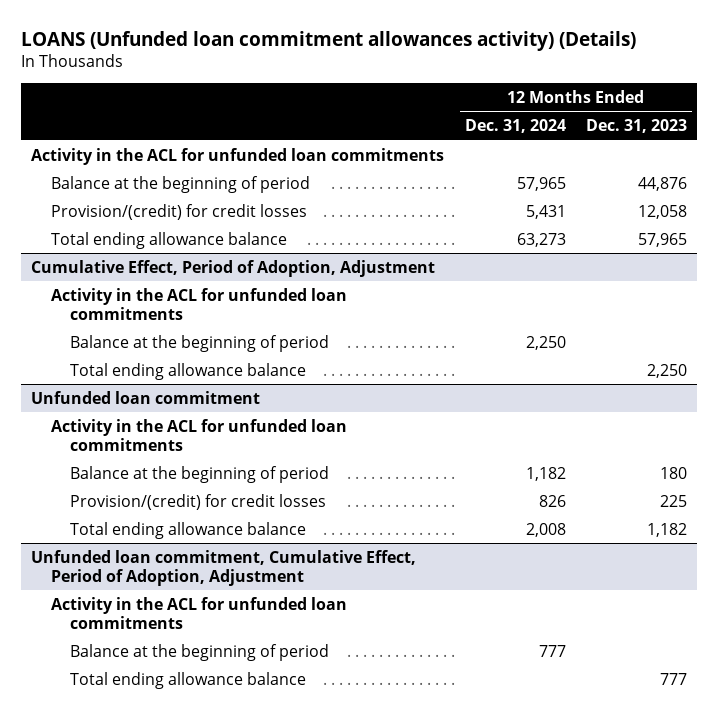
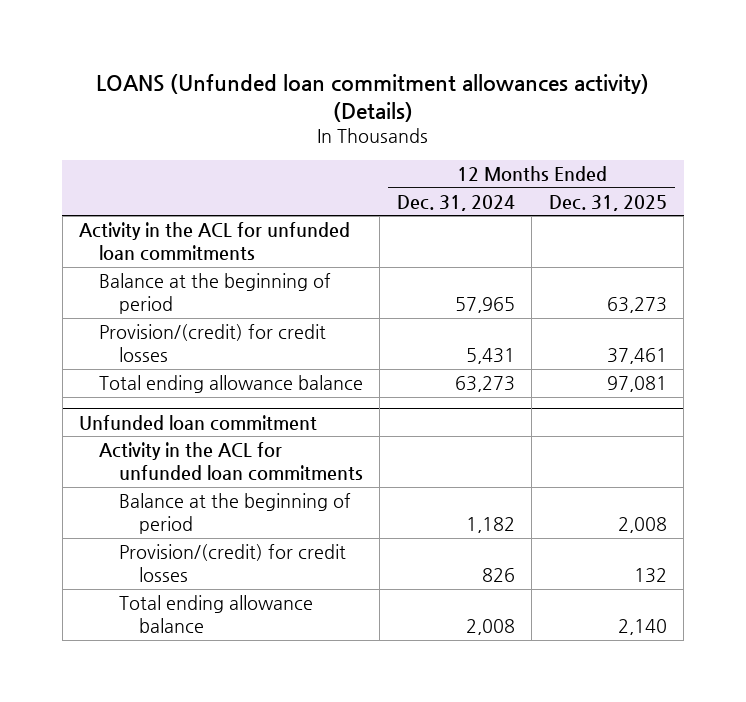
- | 12 Months Ended Dec. 31, 2024 | 12 Months Ended Dec. 31, 2023
+ | 12 Months Ended Dec. 31, 2024 | 12 Months Ended Dec. 31, 2025
- Cumulative Effect, Period of Adoption, Adjustment
- Activity in the ACL for unfunded loan commitments
- Balance at the beginning of period | 2,250 |
- Total ending allowance balance | | 2,250
- Unfunded loan commitment, Cumulative Effect, Period of Adoption, Adjustment
- Activity in the ACL for unfunded loan commitments
- Balance at the beginning of period | 777 |
- Total ending allowance balance | | 777

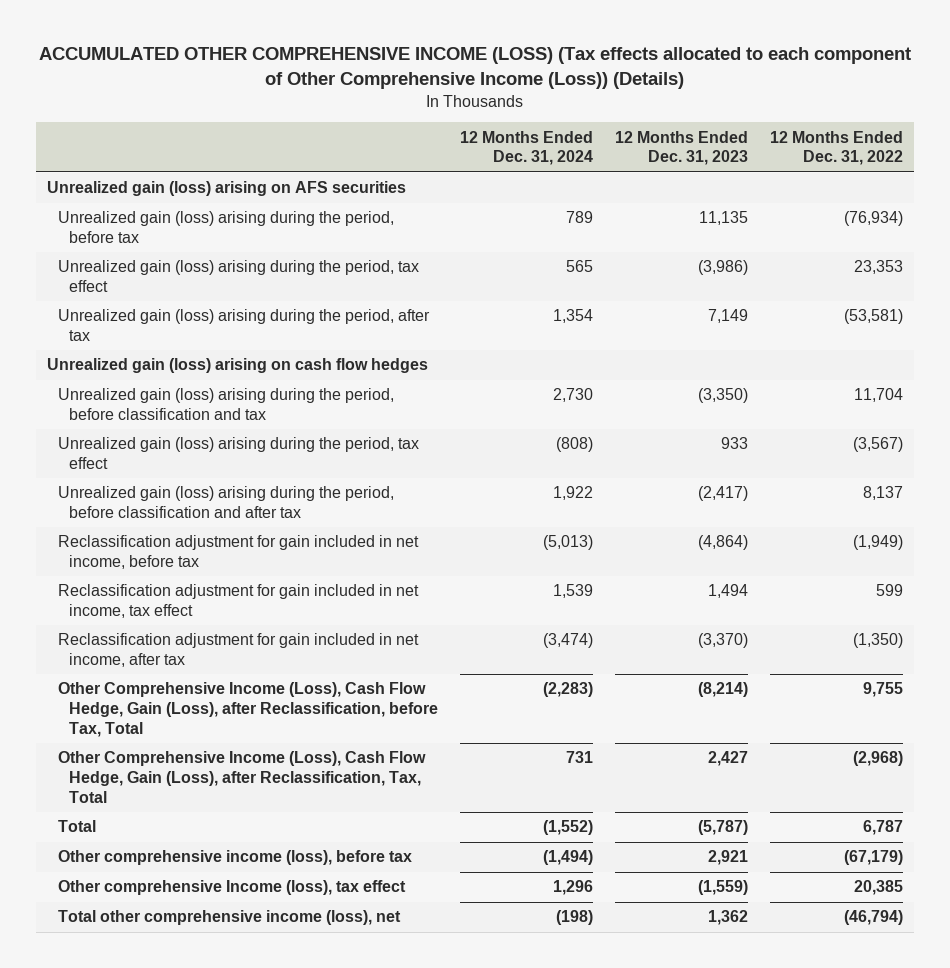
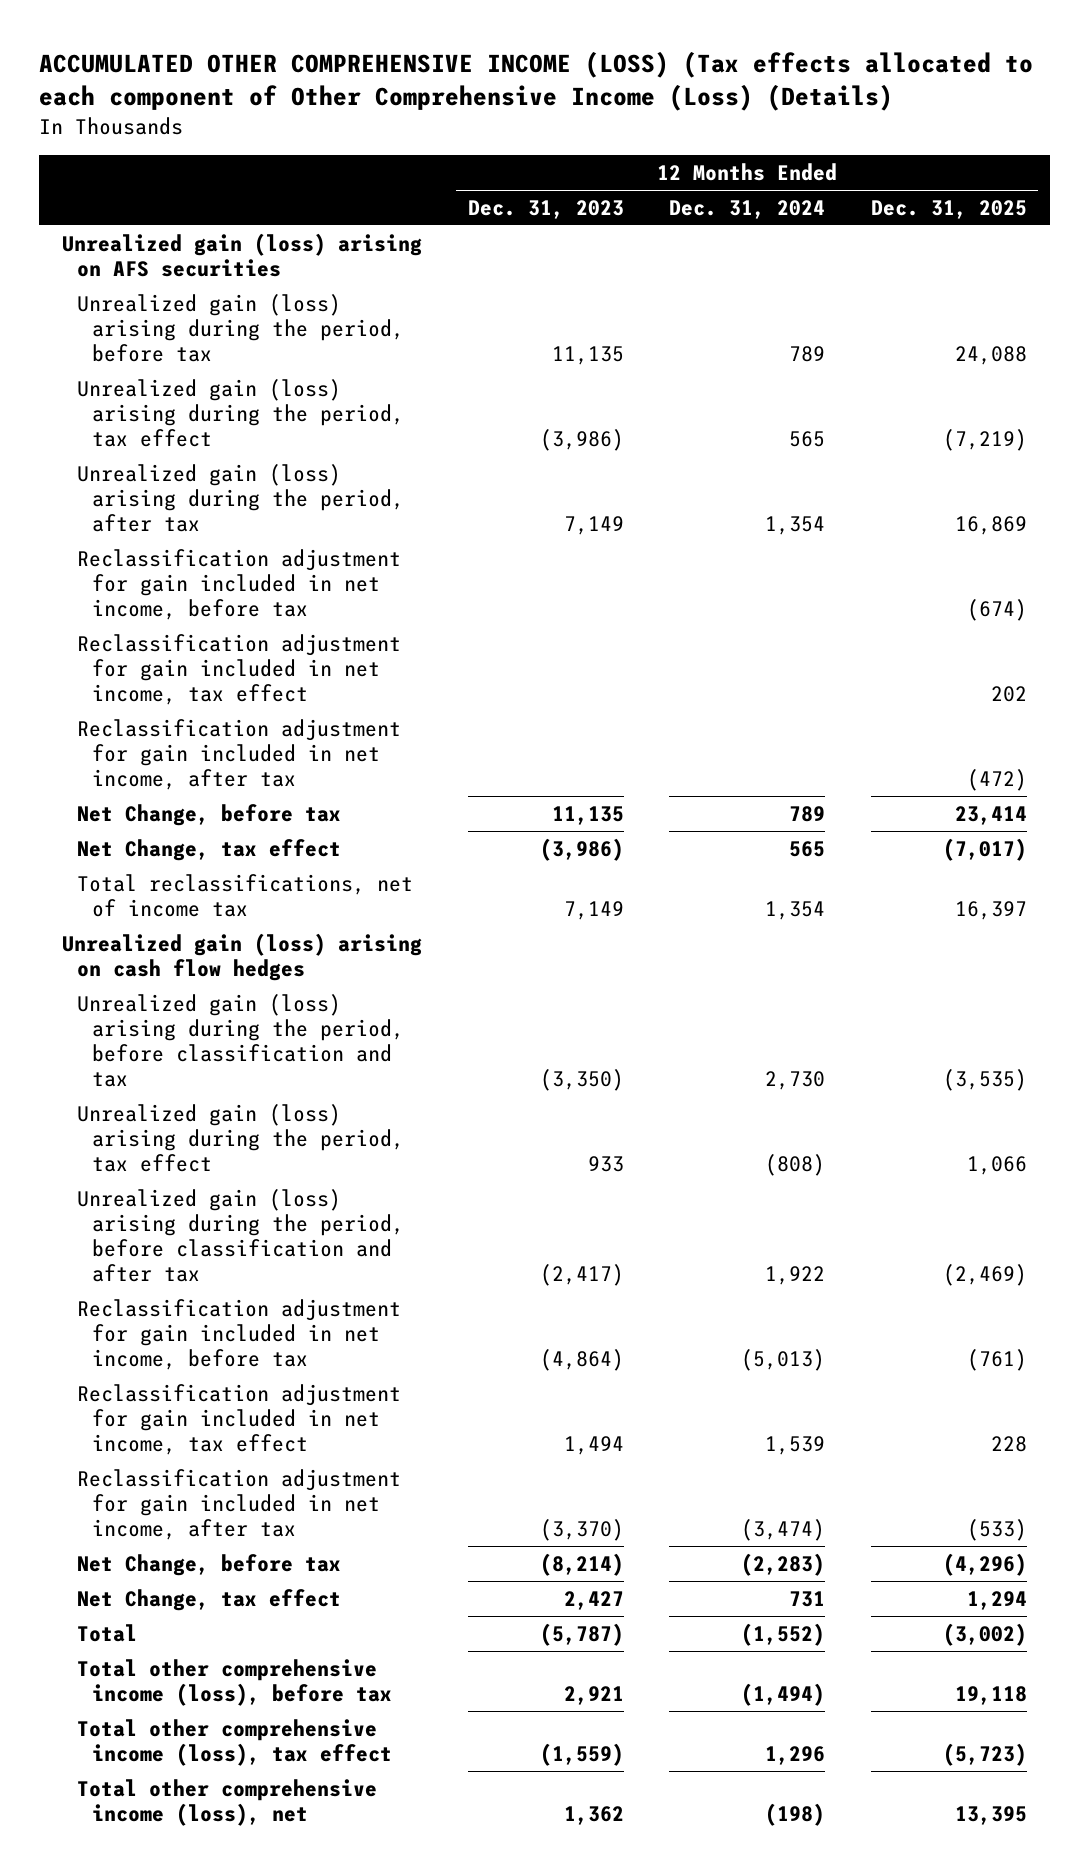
- ACCUMULATED OTHER COMPREHENSIVE INCOME (LOSS) (Tax effects allocated to each component of Other Comprehensive Income (Loss)) (Details)
+ ACCUMULATED OTHER COMPREHENSIVE INCOME (LOSS) (Tax effects allocated to each component of Other Comprehensive Income (Loss) (Details)
- | 12 Months Ended Dec. 31, 2024 | 12 Months Ended Dec. 31, 2023 | 12 Months Ended Dec. 31, 2022
+ | 12 Months Ended Dec. 31, 2023 | 12 Months Ended Dec. 31, 2024 | 12 Months Ended Dec. 31, 2025
+ Reclassification adjustment for gain included in net income, before tax | | | (674)
+ Reclassification adjustment for gain included in net income, tax effect | | | 202
+ Reclassification adjustment for gain included in net income, after tax | | | (472)
+ Net Change, before tax | 11,135 | 789 | 23,414
+ Net Change, tax effect | (3,986) | 565 | (7,017)
+ Total reclassifications, net of income tax | 7,149 | 1,354 | 16,397
- Other Comprehensive Income (Loss), Cash Flow Hedge, Gain (Loss), after Reclassification, before Tax, Total | (2,283) | (8,214) | 9,755
- Other Comprehensive Income (Loss), Cash Flow Hedge, Gain (Loss), after Reclassification, Tax, Total | 731 | 2,427 | (2,968)
+ Net Change, before tax | (8,214) | (2,283) | (4,296)
+ Net Change, tax effect | 2,427 | 731 | 1,294
- Other comprehensive income (loss), before tax | (1,494) | 2,921 | (67,179)
- Other comprehensive Income (loss), tax effect | 1,296 | (1,559) | 20,385
+ Total other comprehensive income (loss), before tax | 2,921 | (1,494) | 19,118
+ Total other comprehensive income (loss), tax effect | (1,559) | 1,296 | (5,723)

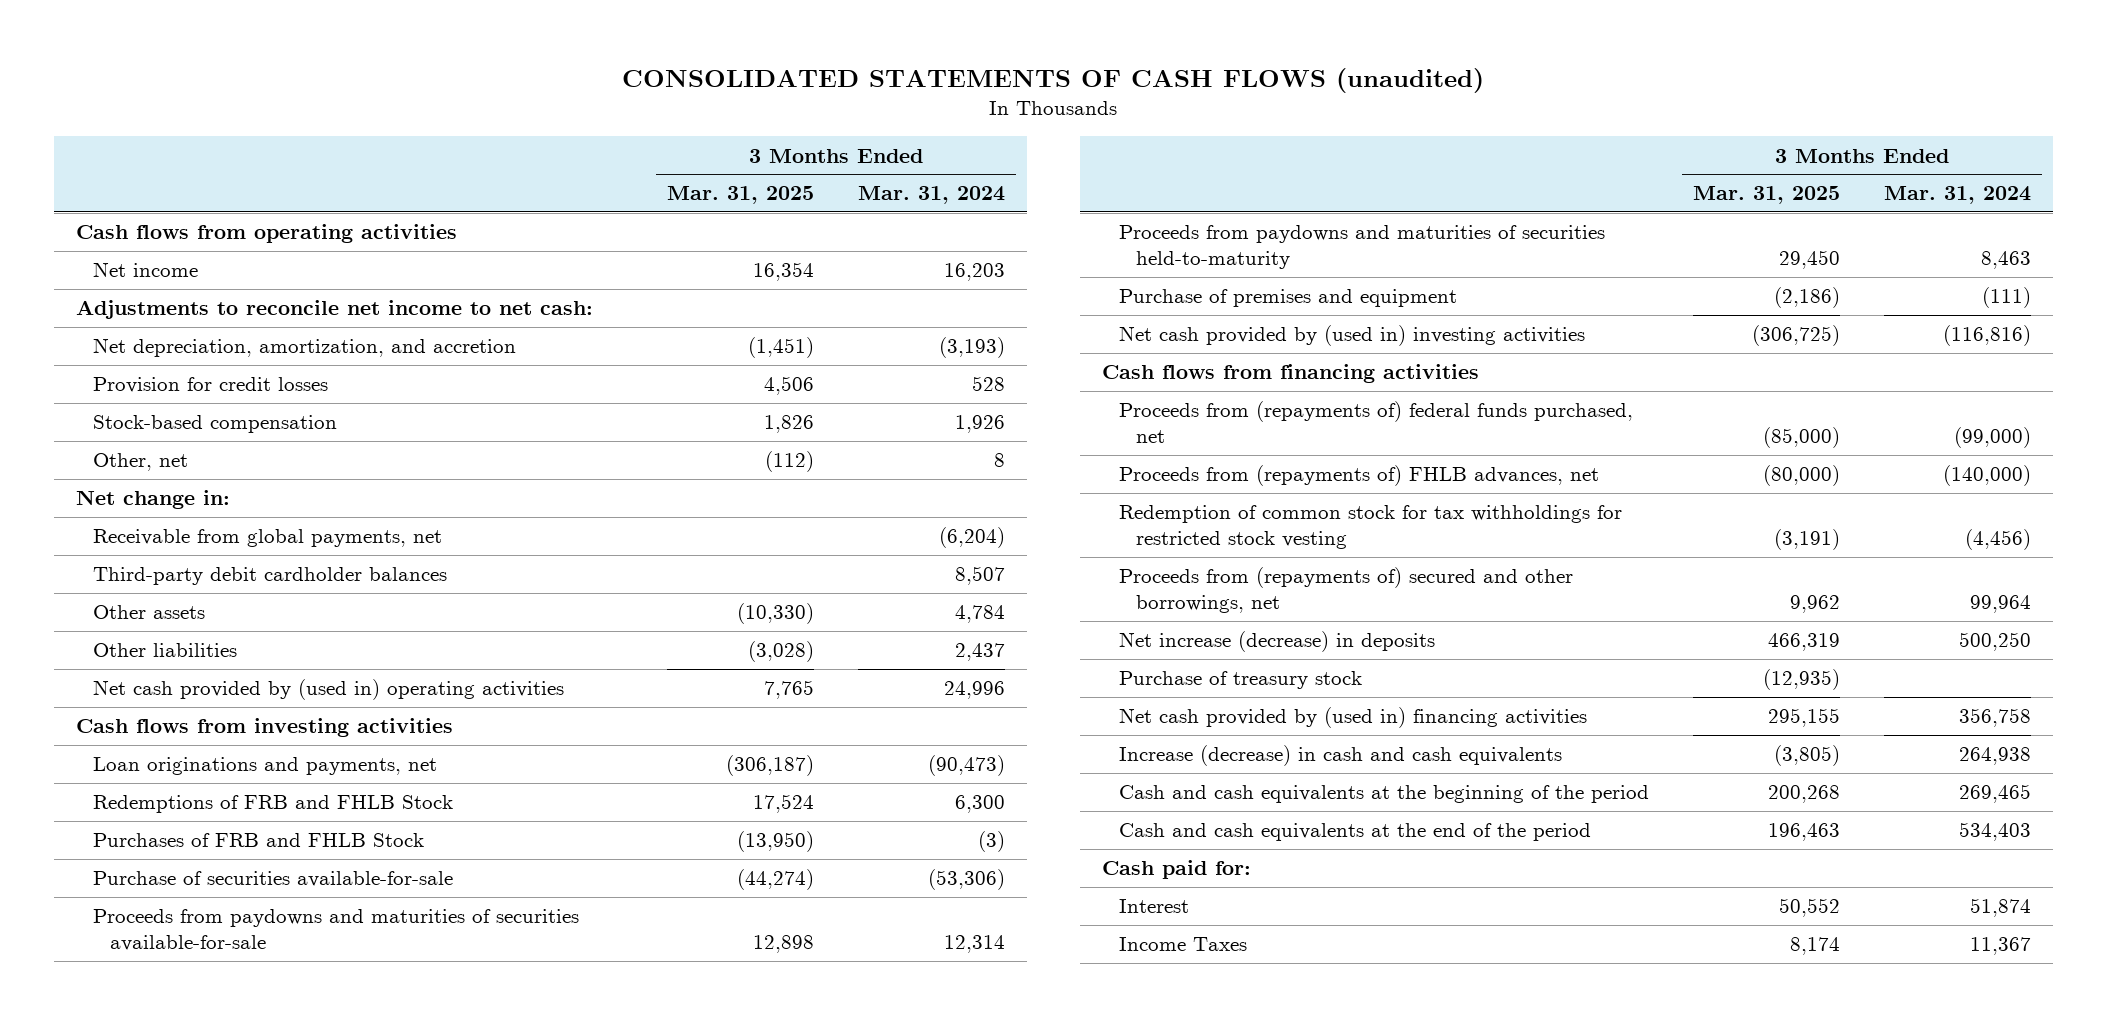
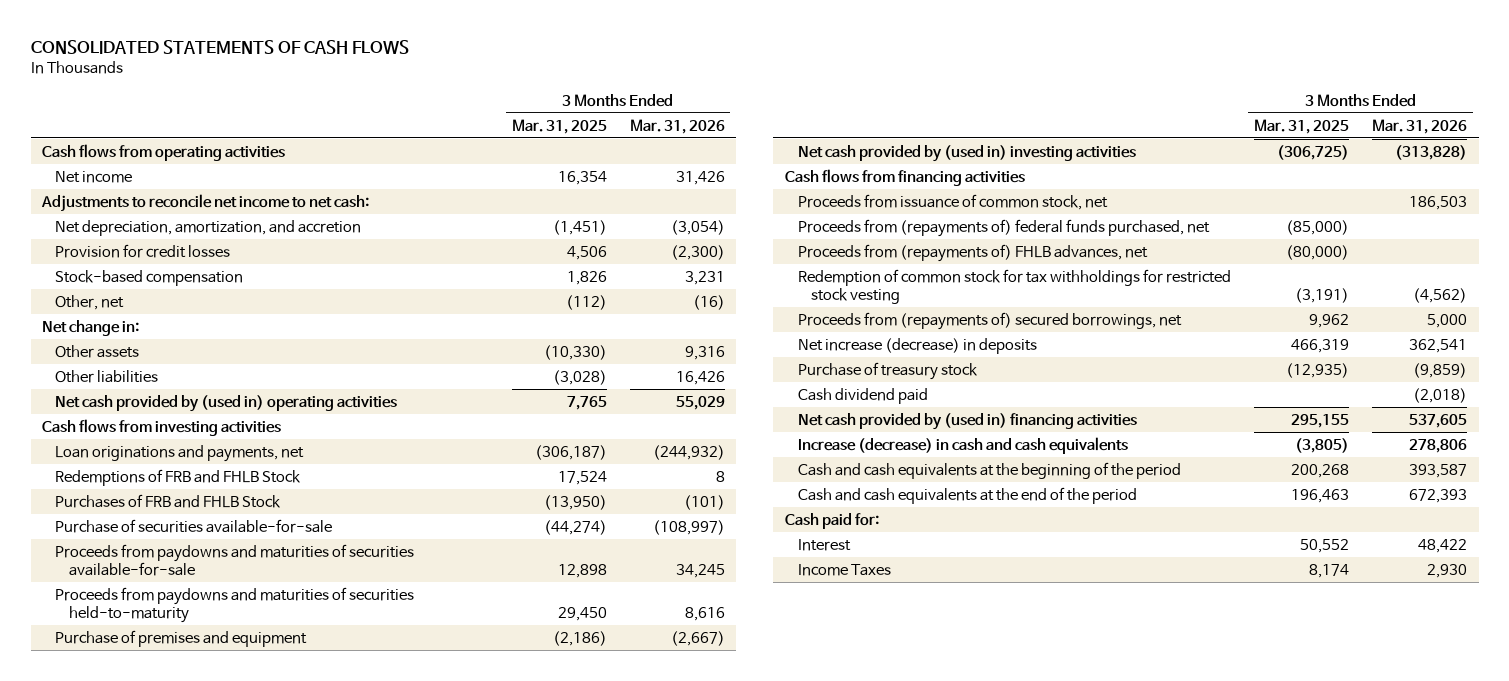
- CONSOLIDATED STATEMENTS OF CASH FLOWS (unaudited)
+ CONSOLIDATED STATEMENTS OF CASH FLOWS
- | 3 Months Ended Mar. 31, 2025 | 3 Months Ended Mar. 31, 2024
+ | 3 Months Ended Mar. 31, 2025 | 3 Months Ended Mar. 31, 2026
- Receivable from global payments, net | | (6,204)
- Third-party debit cardholder balances | | 8,507
+ Proceeds from issuance of common stock, net | | 186,503
- Proceeds from (repayments of) secured and other borrowings, net | 9,962 | 99,964
+ Proceeds from (repayments of) secured borrowings, net | 9,962 | 5,000
+ Cash dividend paid | | (2,018)

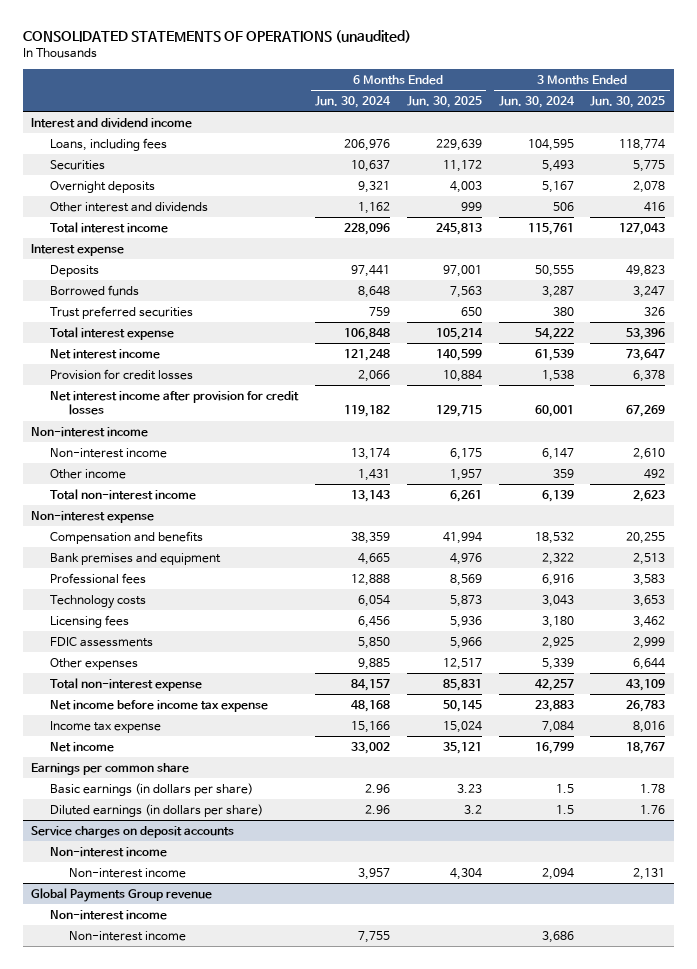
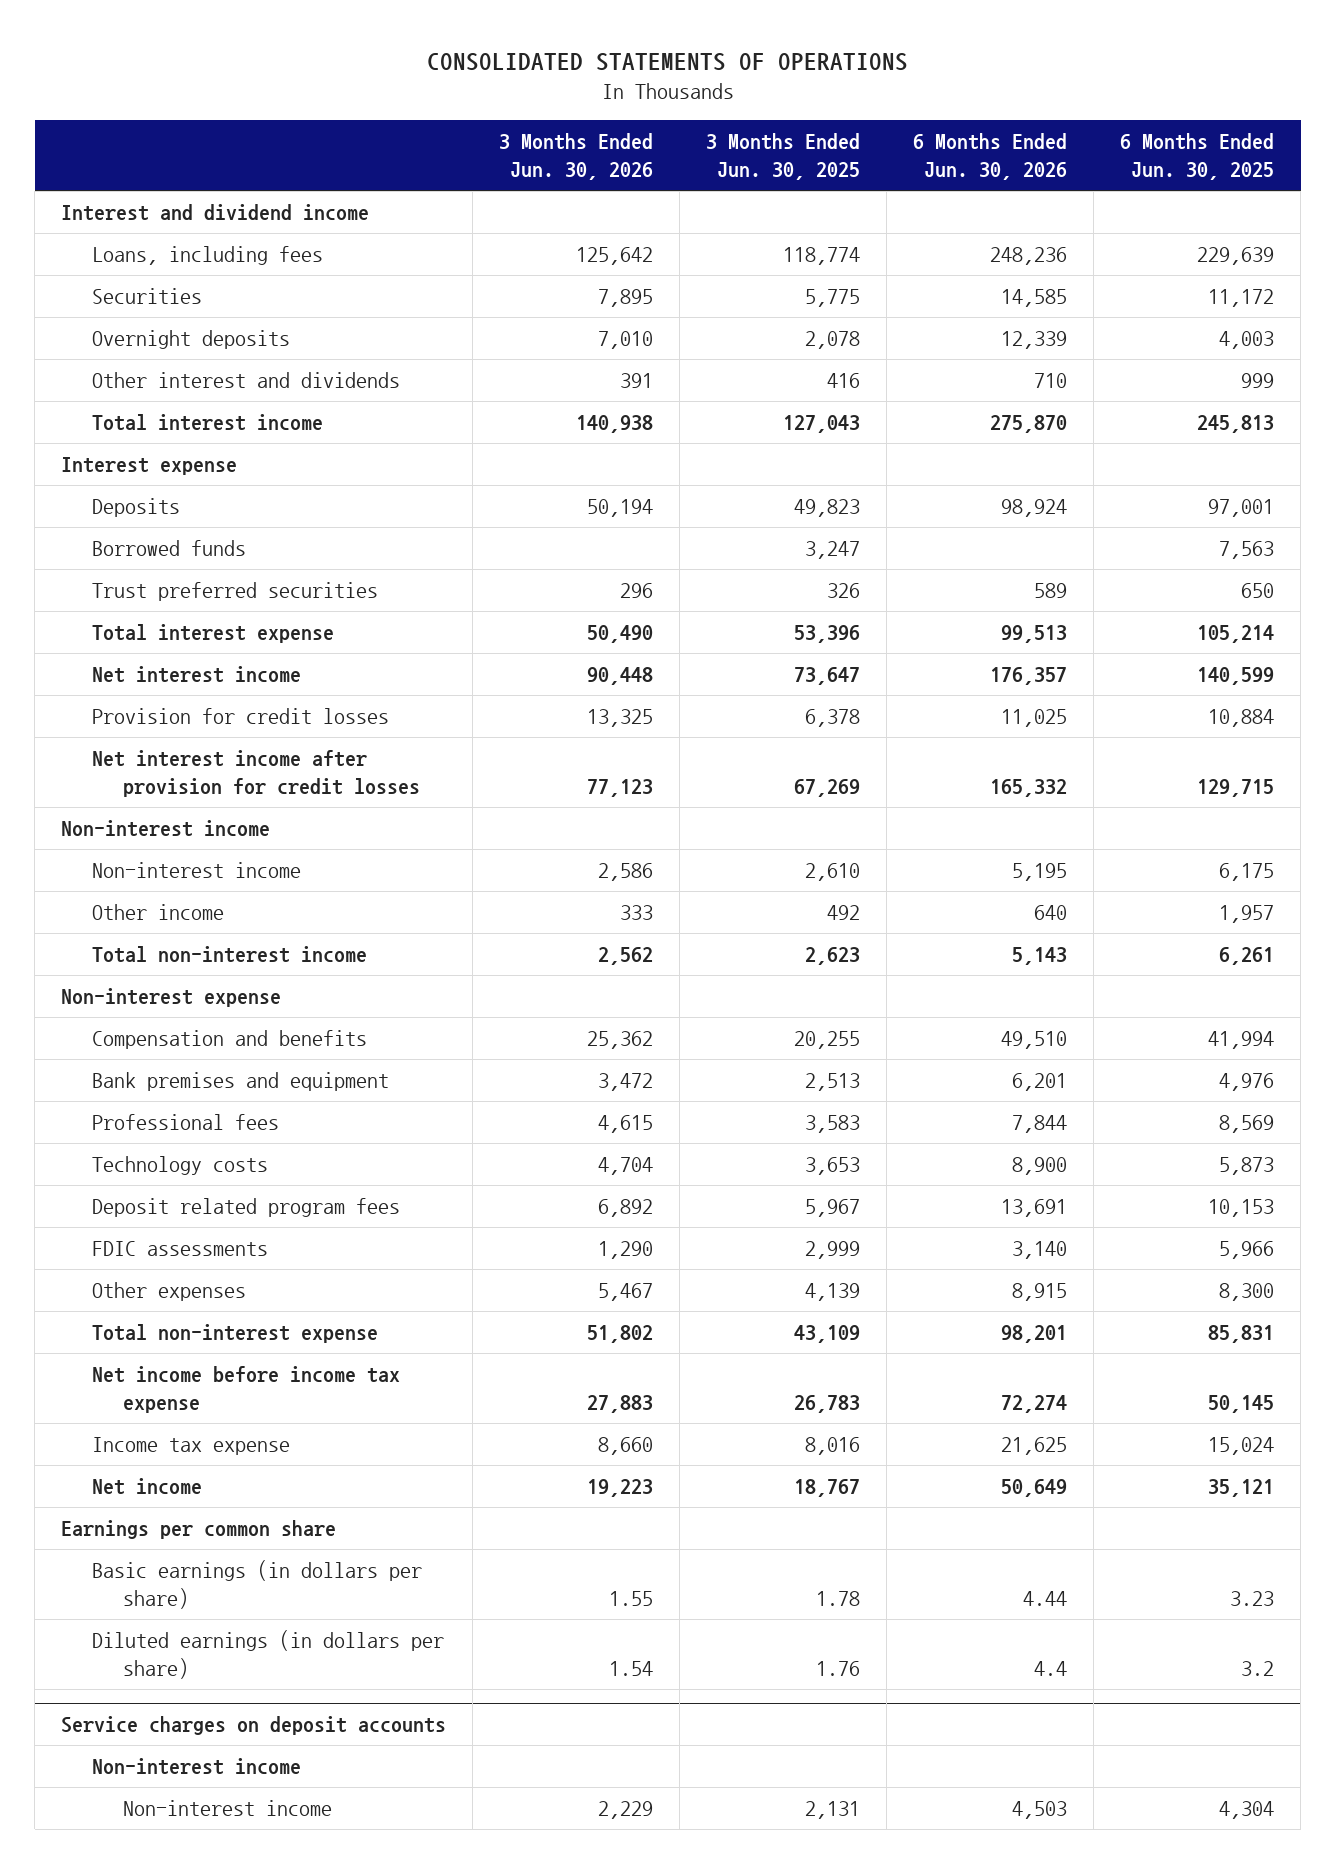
- CONSOLIDATED STATEMENTS OF OPERATIONS (unaudited)
+ CONSOLIDATED STATEMENTS OF OPERATIONS
- | 6 Months Ended Jun. 30, 2024 | 6 Months Ended Jun. 30, 2025 | 3 Months Ended Jun. 30, 2024 | 3 Months Ended Jun. 30, 2025
+ | 3 Months Ended Jun. 30, 2026 | 3 Months Ended Jun. 30, 2025 | 6 Months Ended Jun. 30, 2026 | 6 Months Ended Jun. 30, 2025
- Licensing fees | 6,456 | 5,936 | 3,180 | 3,462
+ Deposit related program fees | 6,892 | 5,967 | 13,691 | 10,153
- Other expenses | 9,885 | 12,517 | 5,339 | 6,644
+ Other expenses | 5,467 | 4,139 | 8,915 | 8,300
- Global Payments Group revenue
- Non-interest income
- Non-interest income | 7,755 | | 3,686 |

